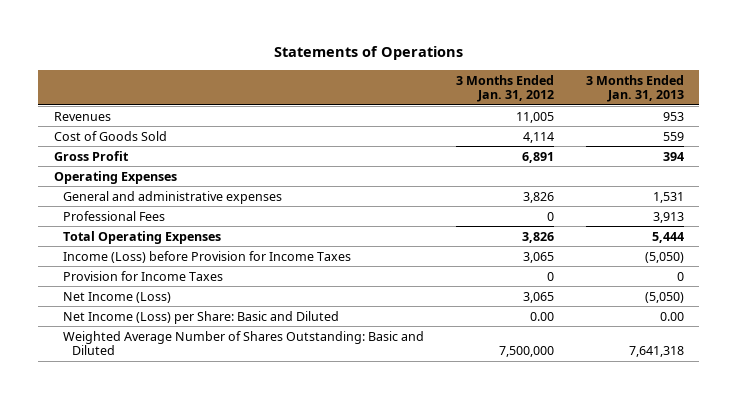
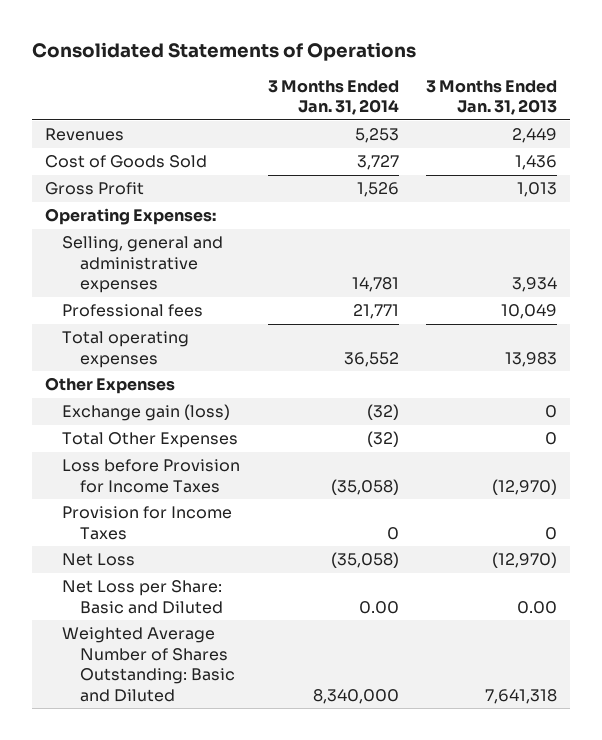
- Statements of Operations
+ Consolidated Statements of Operations
- | 3 Months Ended Jan. 31, 2012 | 3 Months Ended Jan. 31, 2013
+ | 3 Months Ended Jan. 31, 2014 | 3 Months Ended Jan. 31, 2013
- Revenues | 11,005 | 953
- Cost of Goods Sold | 4,114 | 559
- Gross Profit | 6,891 | 394
- Operating Expenses
- General and administrative expenses | 3,826 | 1,531
- Professional Fees | 0 | 3,913
- Total Operating Expenses | 3,826 | 5,444
- Income (Loss) before Provision for Income Taxes | 3,065 | (5,050)
+ Revenues | 5,253 | 2,449
+ Cost of Goods Sold | 3,727 | 1,436
+ Gross Profit | 1,526 | 1,013
+ Operating Expenses:
+ Selling, general and administrative expenses | 14,781 | 3,934
+ Professional fees | 21,771 | 10,049
+ Total operating expenses | 36,552 | 13,983
+ Other Expenses
+ Exchange gain (loss) | (32) | 0
+ Total Other Expenses | (32) | 0
+ Loss before Provision for Income Taxes | (35,058) | (12,970)
- Net Income (Loss) | 3,065 | (5,050)
- Net Income (Loss) per Share: Basic and Diluted | 0.00 | 0.00
+ Net Loss | (35,058) | (12,970)
+ Net Loss per Share: Basic and Diluted | 0.00 | 0.00

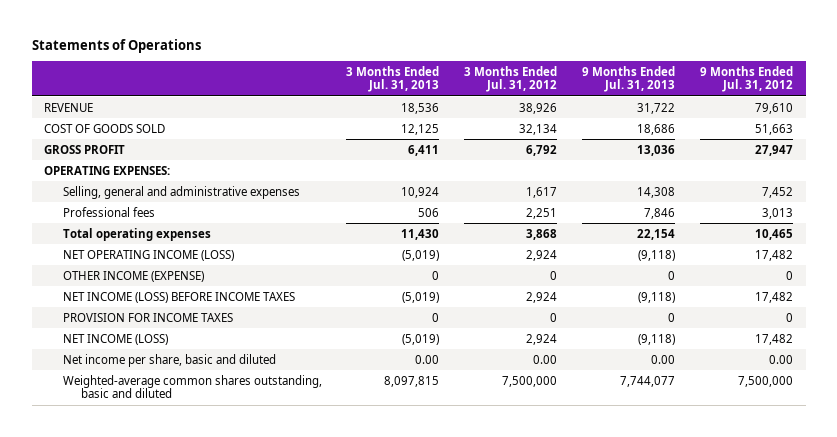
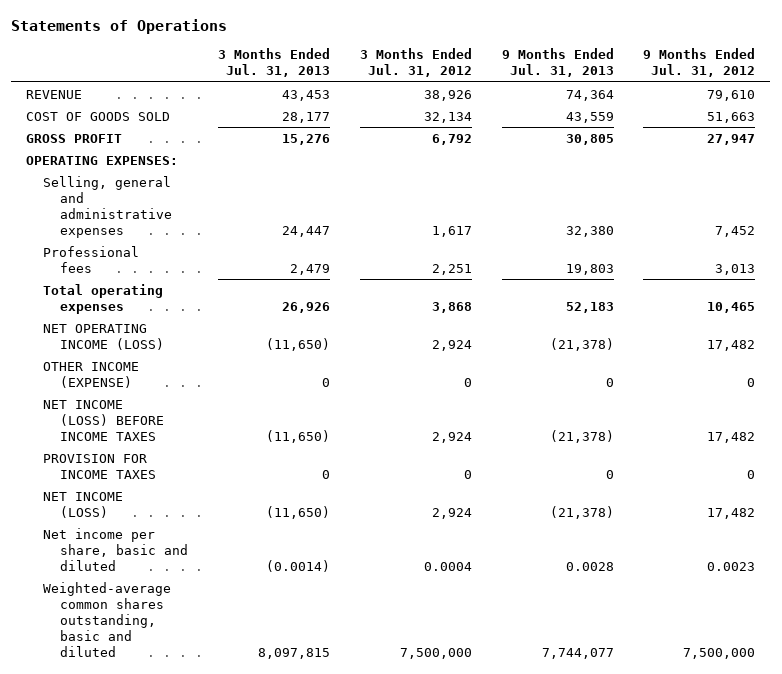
- REVENUE | 18,536 | 38,926 | 31,722 | 79,610
- COST OF GOODS SOLD | 12,125 | 32,134 | 18,686 | 51,663
- GROSS PROFIT | 6,411 | 6,792 | 13,036 | 27,947
+ REVENUE | 43,453 | 38,926 | 74,364 | 79,610
+ COST OF GOODS SOLD | 28,177 | 32,134 | 43,559 | 51,663
+ GROSS PROFIT | 15,276 | 6,792 | 30,805 | 27,947
- Selling, general and administrative expenses | 10,924 | 1,617 | 14,308 | 7,452
- Professional fees | 506 | 2,251 | 7,846 | 3,013
- Total operating expenses | 11,430 | 3,868 | 22,154 | 10,465
- NET OPERATING INCOME (LOSS) | (5,019) | 2,924 | (9,118) | 17,482
+ Selling, general and administrative expenses | 24,447 | 1,617 | 32,380 | 7,452
+ Professional fees | 2,479 | 2,251 | 19,803 | 3,013
+ Total operating expenses | 26,926 | 3,868 | 52,183 | 10,465
+ NET OPERATING INCOME (LOSS) | (11,650) | 2,924 | (21,378) | 17,482
- NET INCOME (LOSS) BEFORE INCOME TAXES | (5,019) | 2,924 | (9,118) | 17,482
+ NET INCOME (LOSS) BEFORE INCOME TAXES | (11,650) | 2,924 | (21,378) | 17,482
- NET INCOME (LOSS) | (5,019) | 2,924 | (9,118) | 17,482
- Net income per share, basic and diluted | 0.00 | 0.00 | 0.00 | 0.00
+ NET INCOME (LOSS) | (11,650) | 2,924 | (21,378) | 17,482
+ Net income per share, basic and diluted | (0.0014) | 0.0004 | 0.0028 | 0.0023

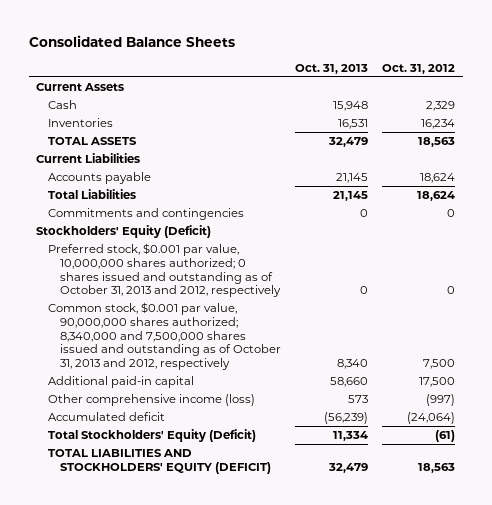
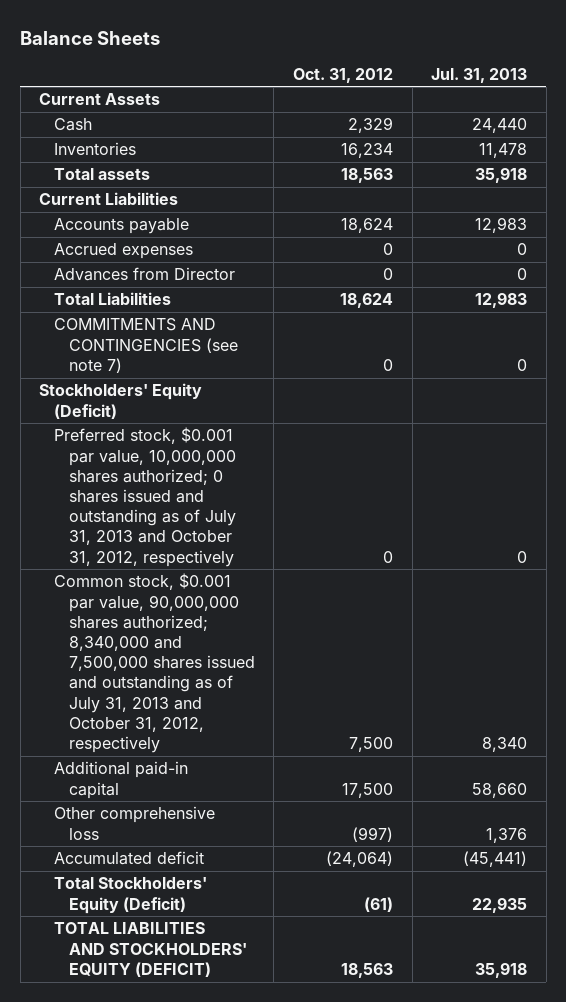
- Consolidated Balance Sheets
+ Balance Sheets
- | Oct. 31, 2013 | Oct. 31, 2012
+ | Oct. 31, 2012 | Jul. 31, 2013
- TOTAL ASSETS | 32,479 | 18,563
+ Total assets | 18,563 | 35,918
+ Accrued expenses | 0 | 0
+ Advances from Director | 0 | 0
- Commitments and contingencies | 0 | 0
+ COMMITMENTS AND CONTINGENCIES (see note 7) | 0 | 0
- Preferred stock, $0.001 par value, 10,000,000 shares authorized; 0 shares issued and outstanding as of October 31, 2013 and 2012, respectively | 0 | 0
- Common stock, $0.001 par value, 90,000,000 shares authorized; 8,340,000 and 7,500,000 shares issued and outstanding as of October 31, 2013 and 2012, respectively | 8,340 | 7,500
+ Preferred stock, $0.001 par value, 10,000,000 shares authorized; 0 shares issued and outstanding as of July 31, 2013 and October 31, 2012, respectively | 0 | 0
+ Common stock, $0.001 par value, 90,000,000 shares authorized; 8,340,000 and 7,500,000 shares issued and outstanding as of July 31, 2013 and October 31, 2012, respectively | 7,500 | 8,340
- Other comprehensive income (loss) | 573 | (997)
+ Other comprehensive loss | (997) | 1,376

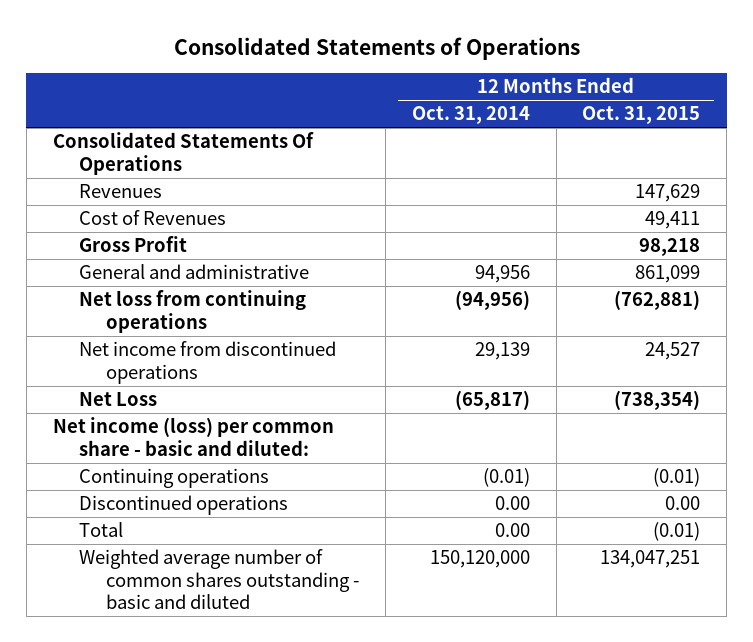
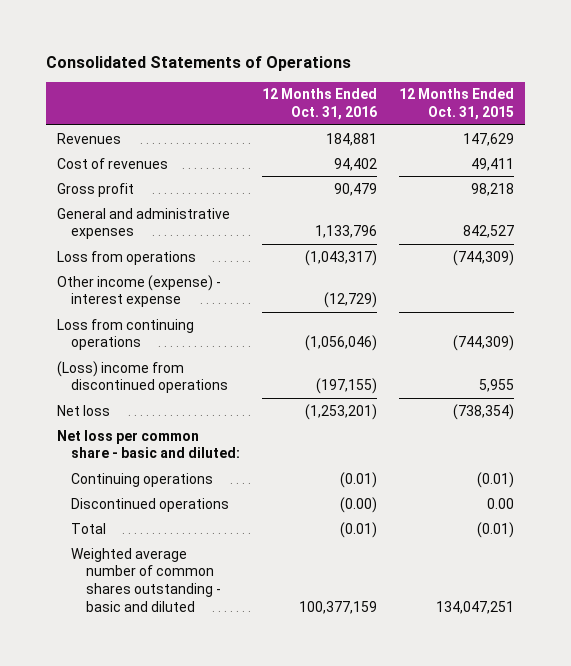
- | 12 Months Ended Oct. 31, 2014 | 12 Months Ended Oct. 31, 2015
+ | 12 Months Ended Oct. 31, 2016 | 12 Months Ended Oct. 31, 2015
- Consolidated Statements Of Operations
- Cost of Revenues | | 49,411
- Gross Profit | | 98,218
- General and administrative | 94,956 | 861,099
- Net loss from continuing operations | (94,956) | (762,881)
- Net income from discontinued operations | 29,139 | 24,527
- Net Loss | (65,817) | (738,354)
- Net income (loss) per common share - basic and diluted:
+ Cost of revenues | 94,402 | 49,411
+ Gross profit | 90,479 | 98,218
+ General and administrative expenses | 1,133,796 | 842,527
+ Loss from operations | (1,043,317) | (744,309)
+ Other income (expense) - interest expense | (12,729) |
+ Loss from continuing operations | (1,056,046) | (744,309)
+ (Loss) income from discontinued operations | (197,155) | 5,955
+ Net loss | (1,253,201) | (738,354)
+ Net loss per common share - basic and diluted:

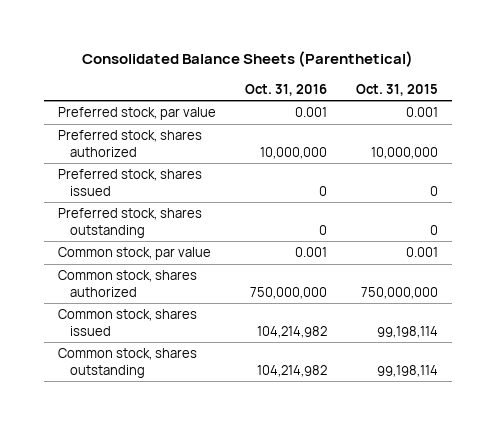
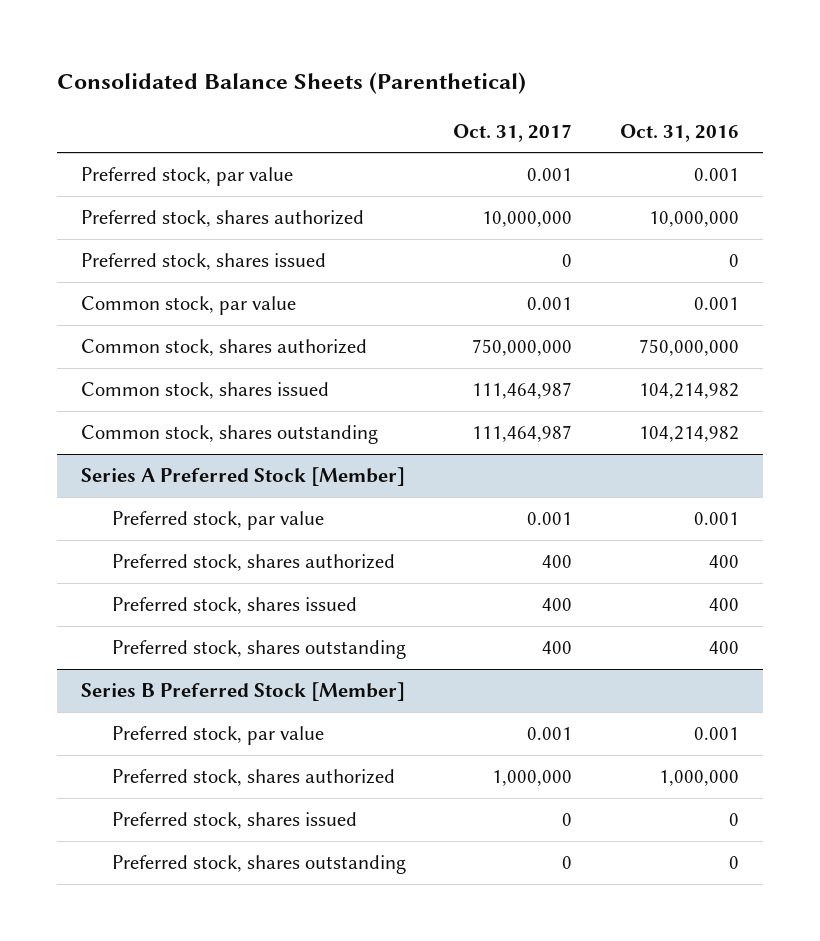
- | Oct. 31, 2016 | Oct. 31, 2015
+ | Oct. 31, 2017 | Oct. 31, 2016
- Preferred stock, shares outstanding | 0 | 0
+ Series A Preferred Stock [Member]
+ Preferred stock, par value | 0.001 | 0.001
+ Preferred stock, shares authorized | 400 | 400
+ Preferred stock, shares issued | 400 | 400
+ Preferred stock, shares outstanding | 400 | 400
+ Series B Preferred Stock [Member]
+ Preferred stock, par value | 0.001 | 0.001
+ Preferred stock, shares authorized | 1,000,000 | 1,000,000
+ Preferred stock, shares issued | 0 | 0
+ Preferred stock, shares outstanding | 0 | 0

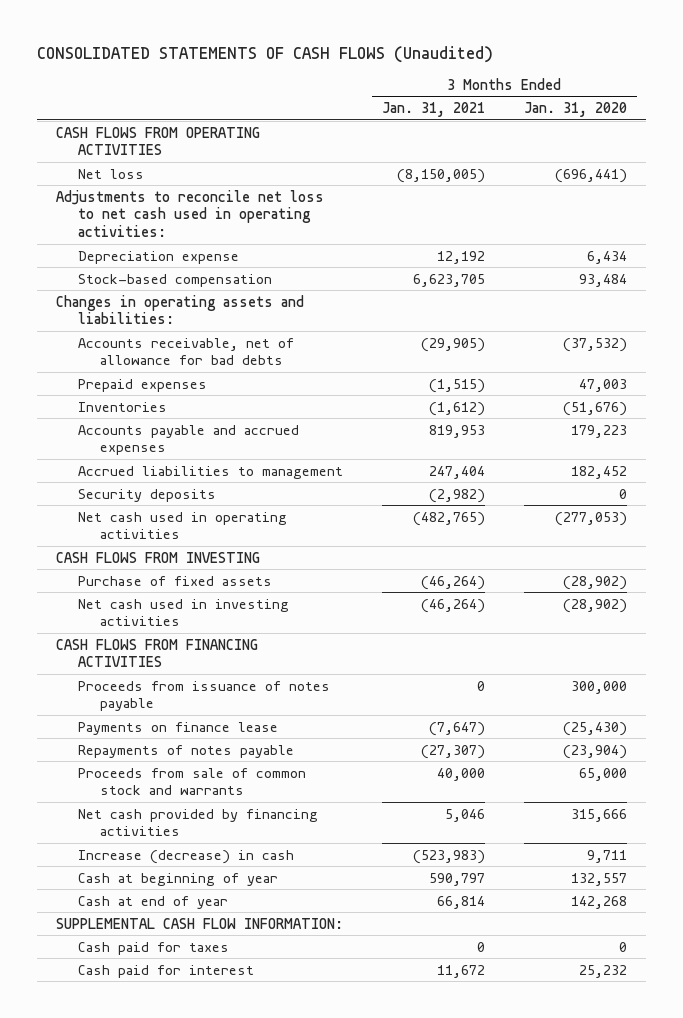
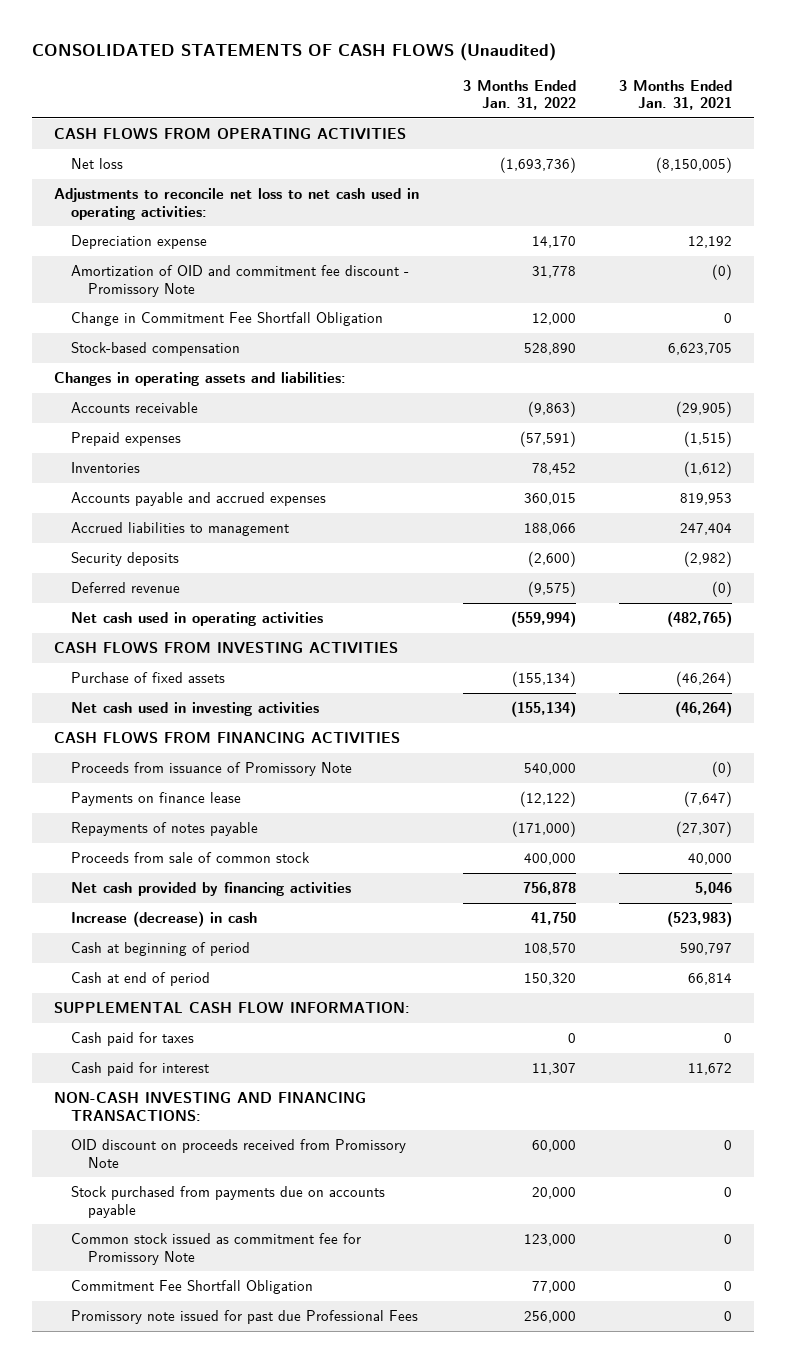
- | 3 Months Ended Jan. 31, 2021 | 3 Months Ended Jan. 31, 2020
+ | 3 Months Ended Jan. 31, 2022 | 3 Months Ended Jan. 31, 2021
+ Amortization of OID and commitment fee discount - Promissory Note | 31,778 | (0)
+ Change in Commitment Fee Shortfall Obligation | 12,000 | 0
- Accounts receivable, net of allowance for bad debts | (29,905) | (37,532)
+ Accounts receivable | (9,863) | (29,905)
+ Deferred revenue | (9,575) | (0)
- CASH FLOWS FROM INVESTING
+ CASH FLOWS FROM INVESTING ACTIVITIES
- Proceeds from issuance of notes payable | 0 | 300,000
+ Proceeds from issuance of Promissory Note | 540,000 | (0)
- Proceeds from sale of common stock and warrants | 40,000 | 65,000
+ Proceeds from sale of common stock | 400,000 | 40,000
- Cash at beginning of year | 590,797 | 132,557
- Cash at end of year | 66,814 | 142,268
+ Cash at beginning of period | 108,570 | 590,797
+ Cash at end of period | 150,320 | 66,814
+ NON-CASH INVESTING AND FINANCING TRANSACTIONS:
+ OID discount on proceeds received from Promissory Note | 60,000 | 0
+ Stock purchased from payments due on accounts payable | 20,000 | 0
+ Common stock issued as commitment fee for Promissory Note | 123,000 | 0
+ Commitment Fee Shortfall Obligation | 77,000 | 0
+ Promissory note issued for past due Professional Fees | 256,000 | 0

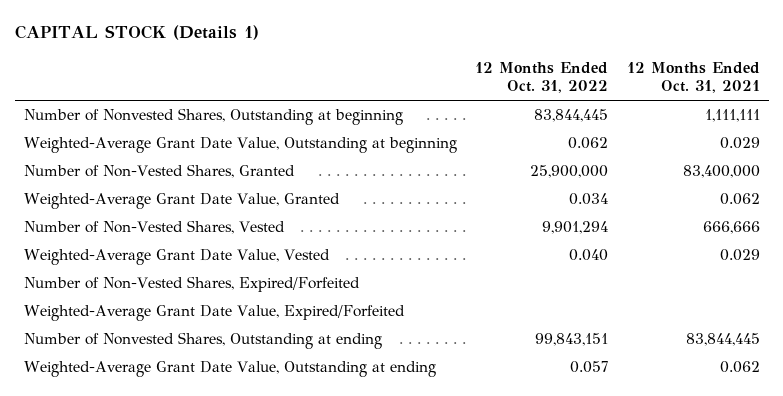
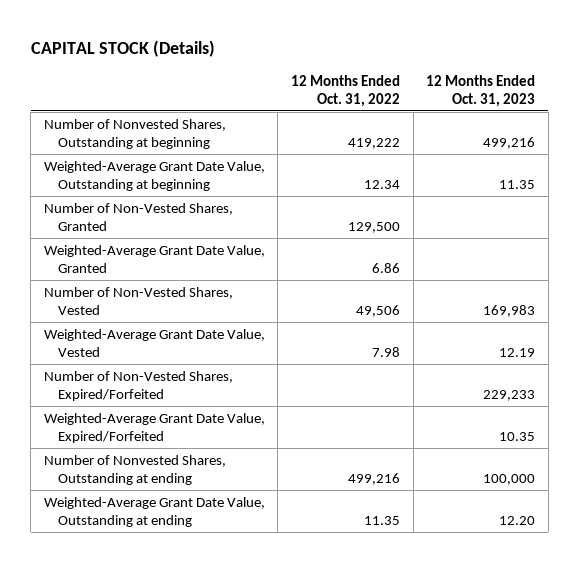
- CAPITAL STOCK (Details 1)
+ CAPITAL STOCK (Details)
- | 12 Months Ended Oct. 31, 2022 | 12 Months Ended Oct. 31, 2021
+ | 12 Months Ended Oct. 31, 2022 | 12 Months Ended Oct. 31, 2023
- Number of Nonvested Shares, Outstanding at beginning | 83,844,445 | 1,111,111
- Weighted-Average Grant Date Value, Outstanding at beginning | 0.062 | 0.029
- Number of Non-Vested Shares, Granted | 25,900,000 | 83,400,000
- Weighted-Average Grant Date Value, Granted | 0.034 | 0.062
- Number of Non-Vested Shares, Vested | 9,901,294 | 666,666
- Weighted-Average Grant Date Value, Vested | 0.040 | 0.029
+ Number of Nonvested Shares, Outstanding at beginning | 419,222 | 499,216
+ Weighted-Average Grant Date Value, Outstanding at beginning | 12.34 | 11.35
+ Number of Non-Vested Shares, Granted | 129,500 |
+ Weighted-Average Grant Date Value, Granted | 6.86 |
+ Number of Non-Vested Shares, Vested | 49,506 | 169,983
+ Weighted-Average Grant Date Value, Vested | 7.98 | 12.19
- Number of Nonvested Shares, Outstanding at ending | 99,843,151 | 83,844,445
- Weighted-Average Grant Date Value, Outstanding at ending | 0.057 | 0.062
+ Number of Nonvested Shares, Outstanding at ending | 499,216 | 100,000
+ Weighted-Average Grant Date Value, Outstanding at ending | 11.35 | 12.20

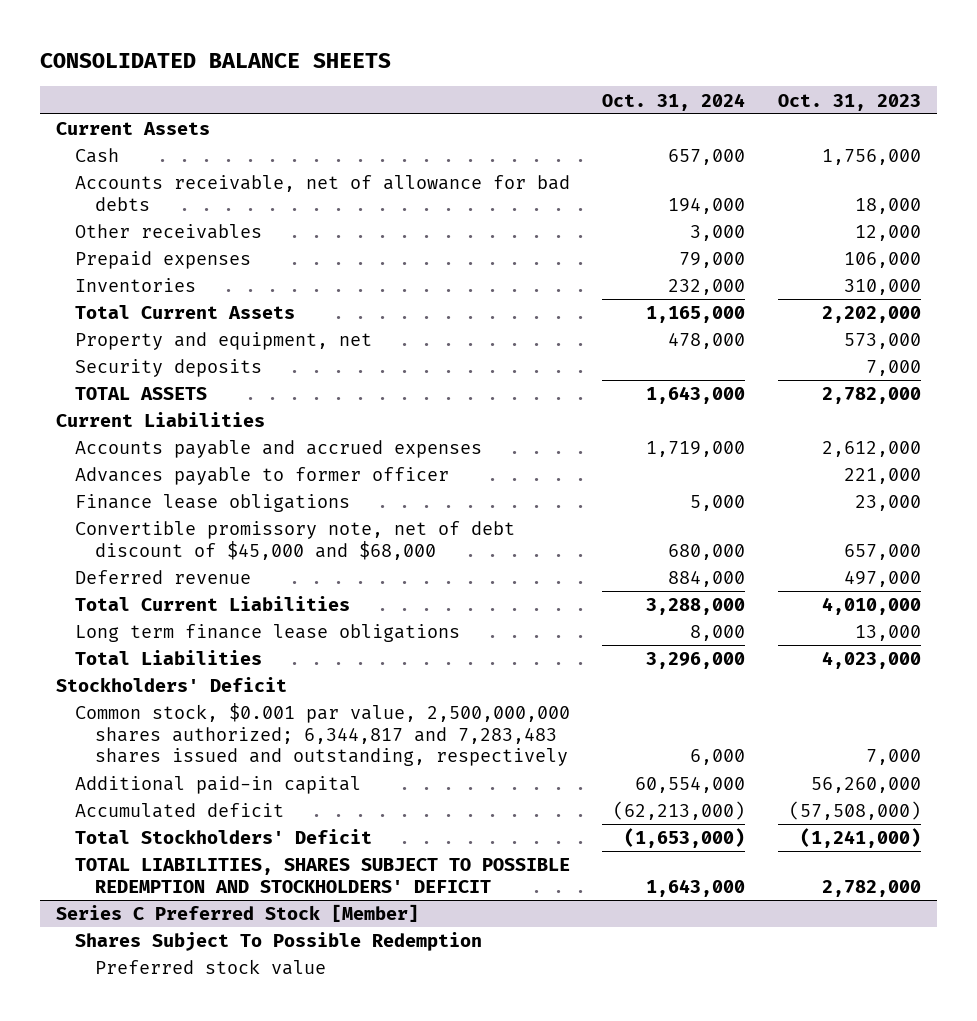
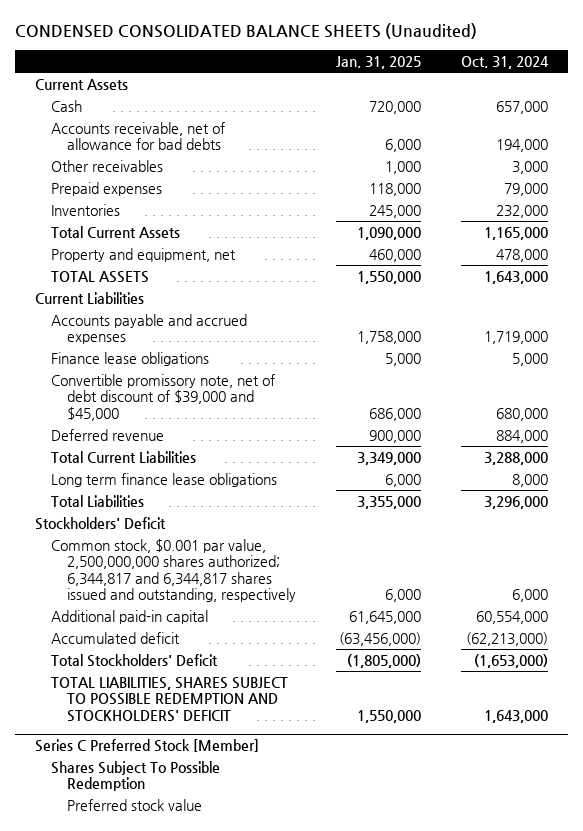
- CONSOLIDATED BALANCE SHEETS
+ CONDENSED CONSOLIDATED BALANCE SHEETS (Unaudited)
- | Oct. 31, 2024 | Oct. 31, 2023
+ | Jan. 31, 2025 | Oct. 31, 2024
- Security deposits | | 7,000
- Advances payable to former officer | | 221,000
- Convertible promissory note, net of debt discount of $45,000 and $68,000 | 680,000 | 657,000
+ Convertible promissory note, net of debt discount of $39,000 and $45,000 | 686,000 | 680,000
- Common stock, $0.001 par value, 2,500,000,000 shares authorized; 6,344,817 and 7,283,483 shares issued and outstanding, respectively | 6,000 | 7,000
+ Common stock, $0.001 par value, 2,500,000,000 shares authorized; 6,344,817 and 6,344,817 shares issued and outstanding, respectively | 6,000 | 6,000

